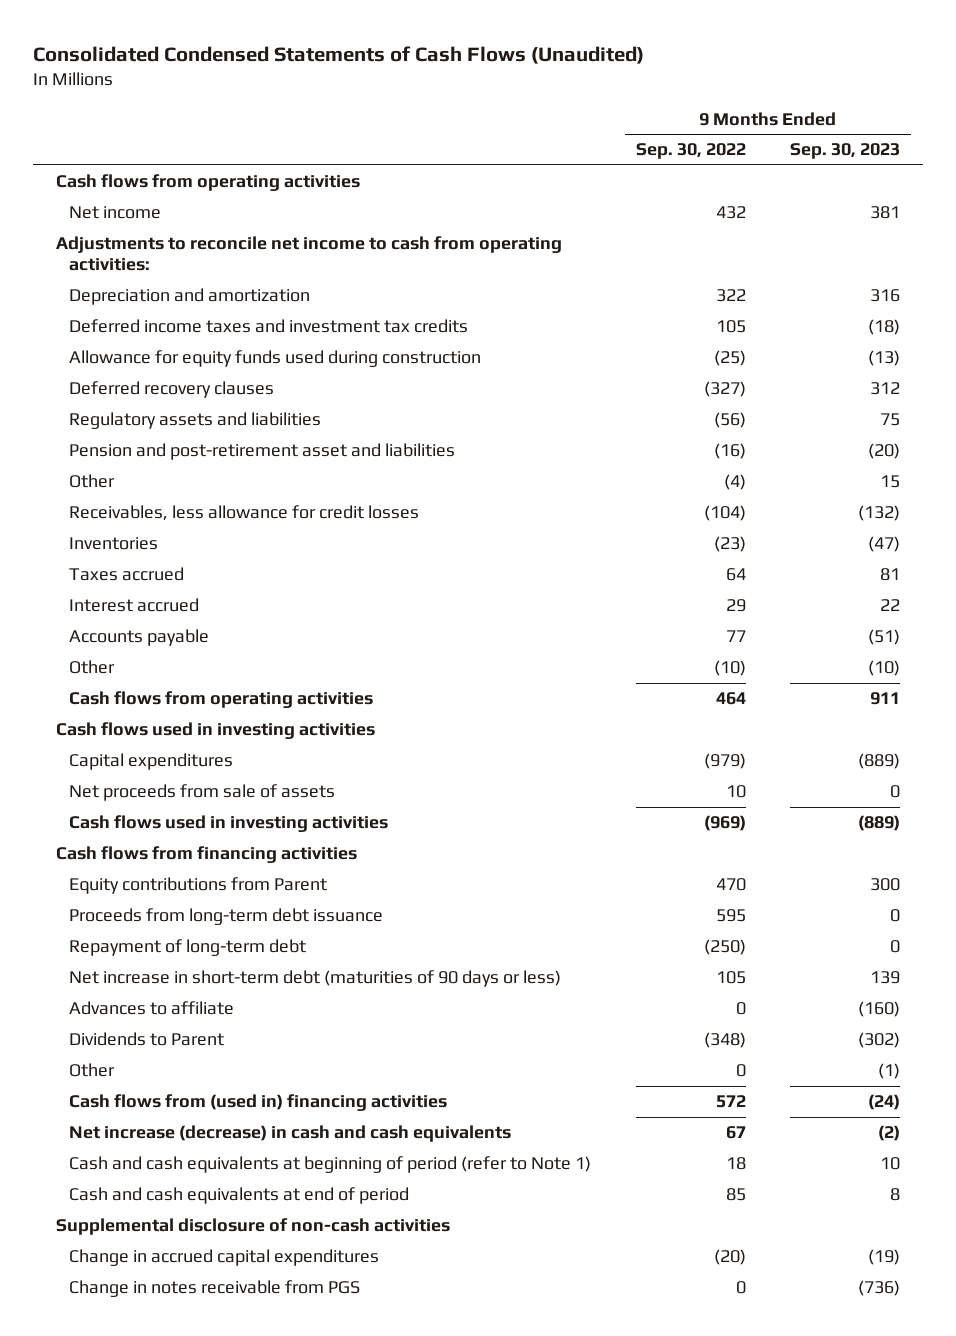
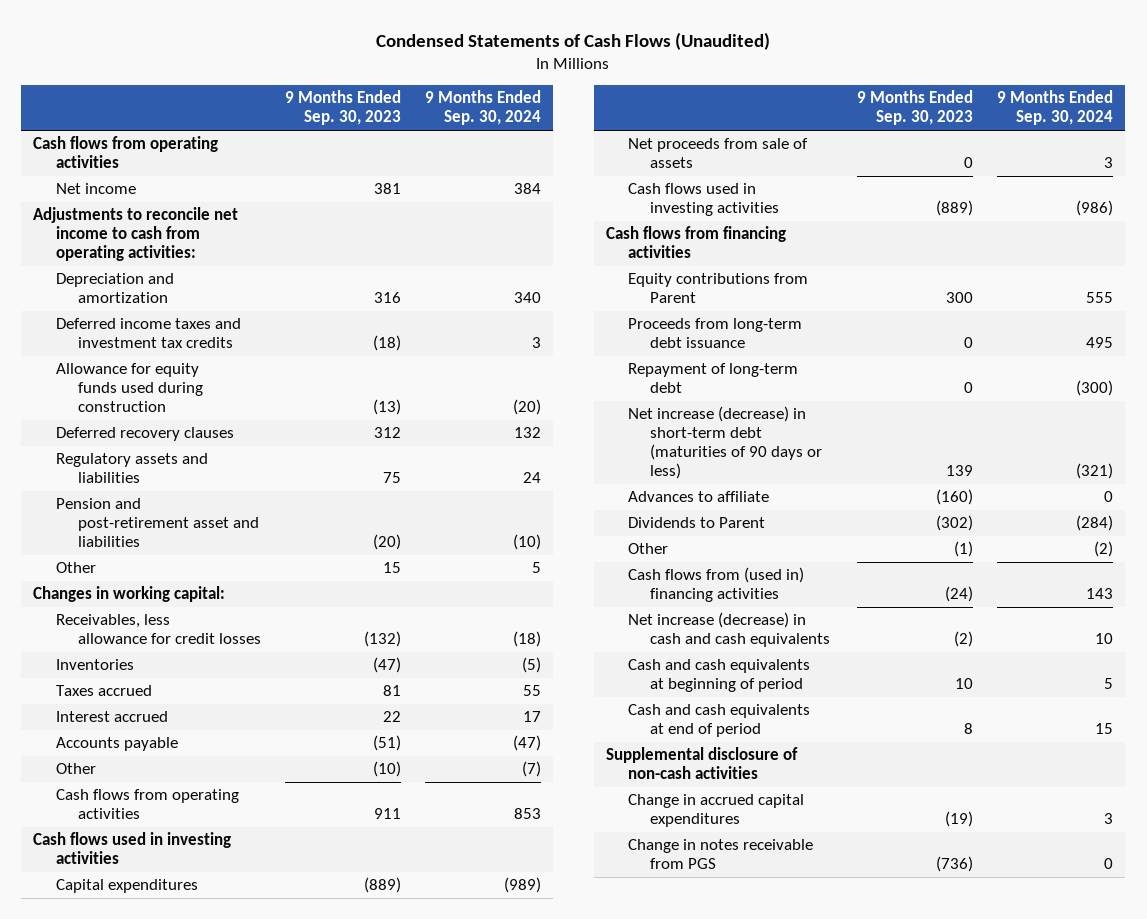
- Consolidated Condensed Statements of Cash Flows (Unaudited)
+ Condensed Statements of Cash Flows (Unaudited)
- | 9 Months Ended Sep. 30, 2022 | 9 Months Ended Sep. 30, 2023
+ | 9 Months Ended Sep. 30, 2023 | 9 Months Ended Sep. 30, 2024
+ Changes in working capital:
- Net increase in short-term debt (maturities of 90 days or less) | 105 | 139
+ Net increase (decrease) in short-term debt (maturities of 90 days or less) | 139 | (321)
- Cash and cash equivalents at beginning of period (refer to Note 1) | 18 | 10
+ Cash and cash equivalents at beginning of period | 10 | 5

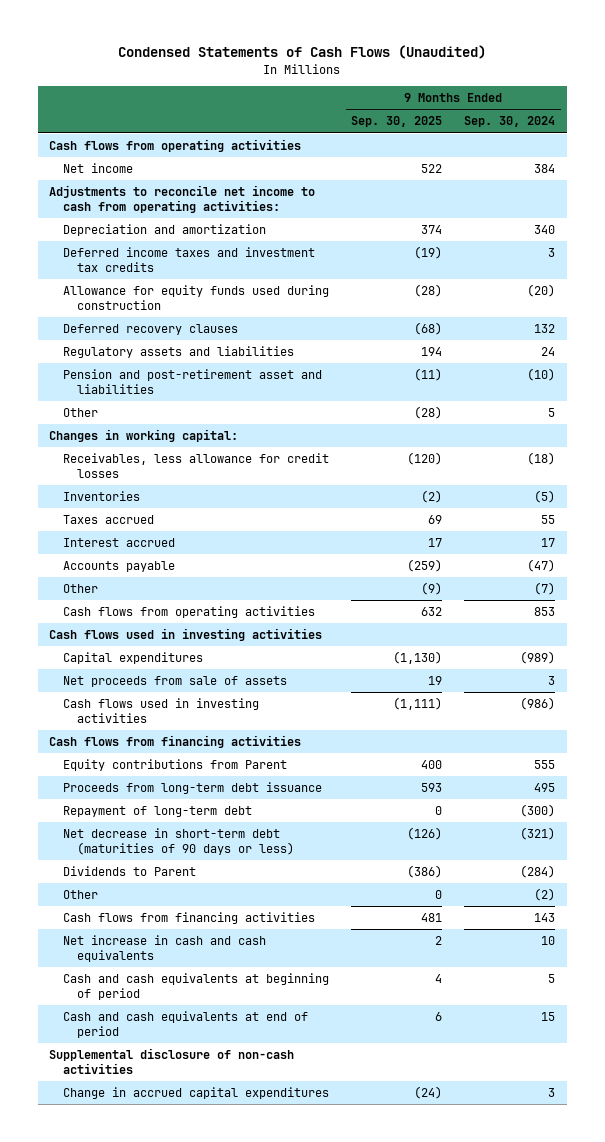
- | 9 Months Ended Sep. 30, 2023 | 9 Months Ended Sep. 30, 2024
+ | 9 Months Ended Sep. 30, 2025 | 9 Months Ended Sep. 30, 2024
- Net increase (decrease) in short-term debt (maturities of 90 days or less) | 139 | (321)
- Advances to affiliate | (160) | 0
+ Net decrease in short-term debt (maturities of 90 days or less) | (126) | (321)
- Cash flows from (used in) financing activities | (24) | 143
- Net increase (decrease) in cash and cash equivalents | (2) | 10
+ Cash flows from financing activities | 481 | 143
+ Net increase in cash and cash equivalents | 2 | 10
- Change in notes receivable from PGS | (736) | 0

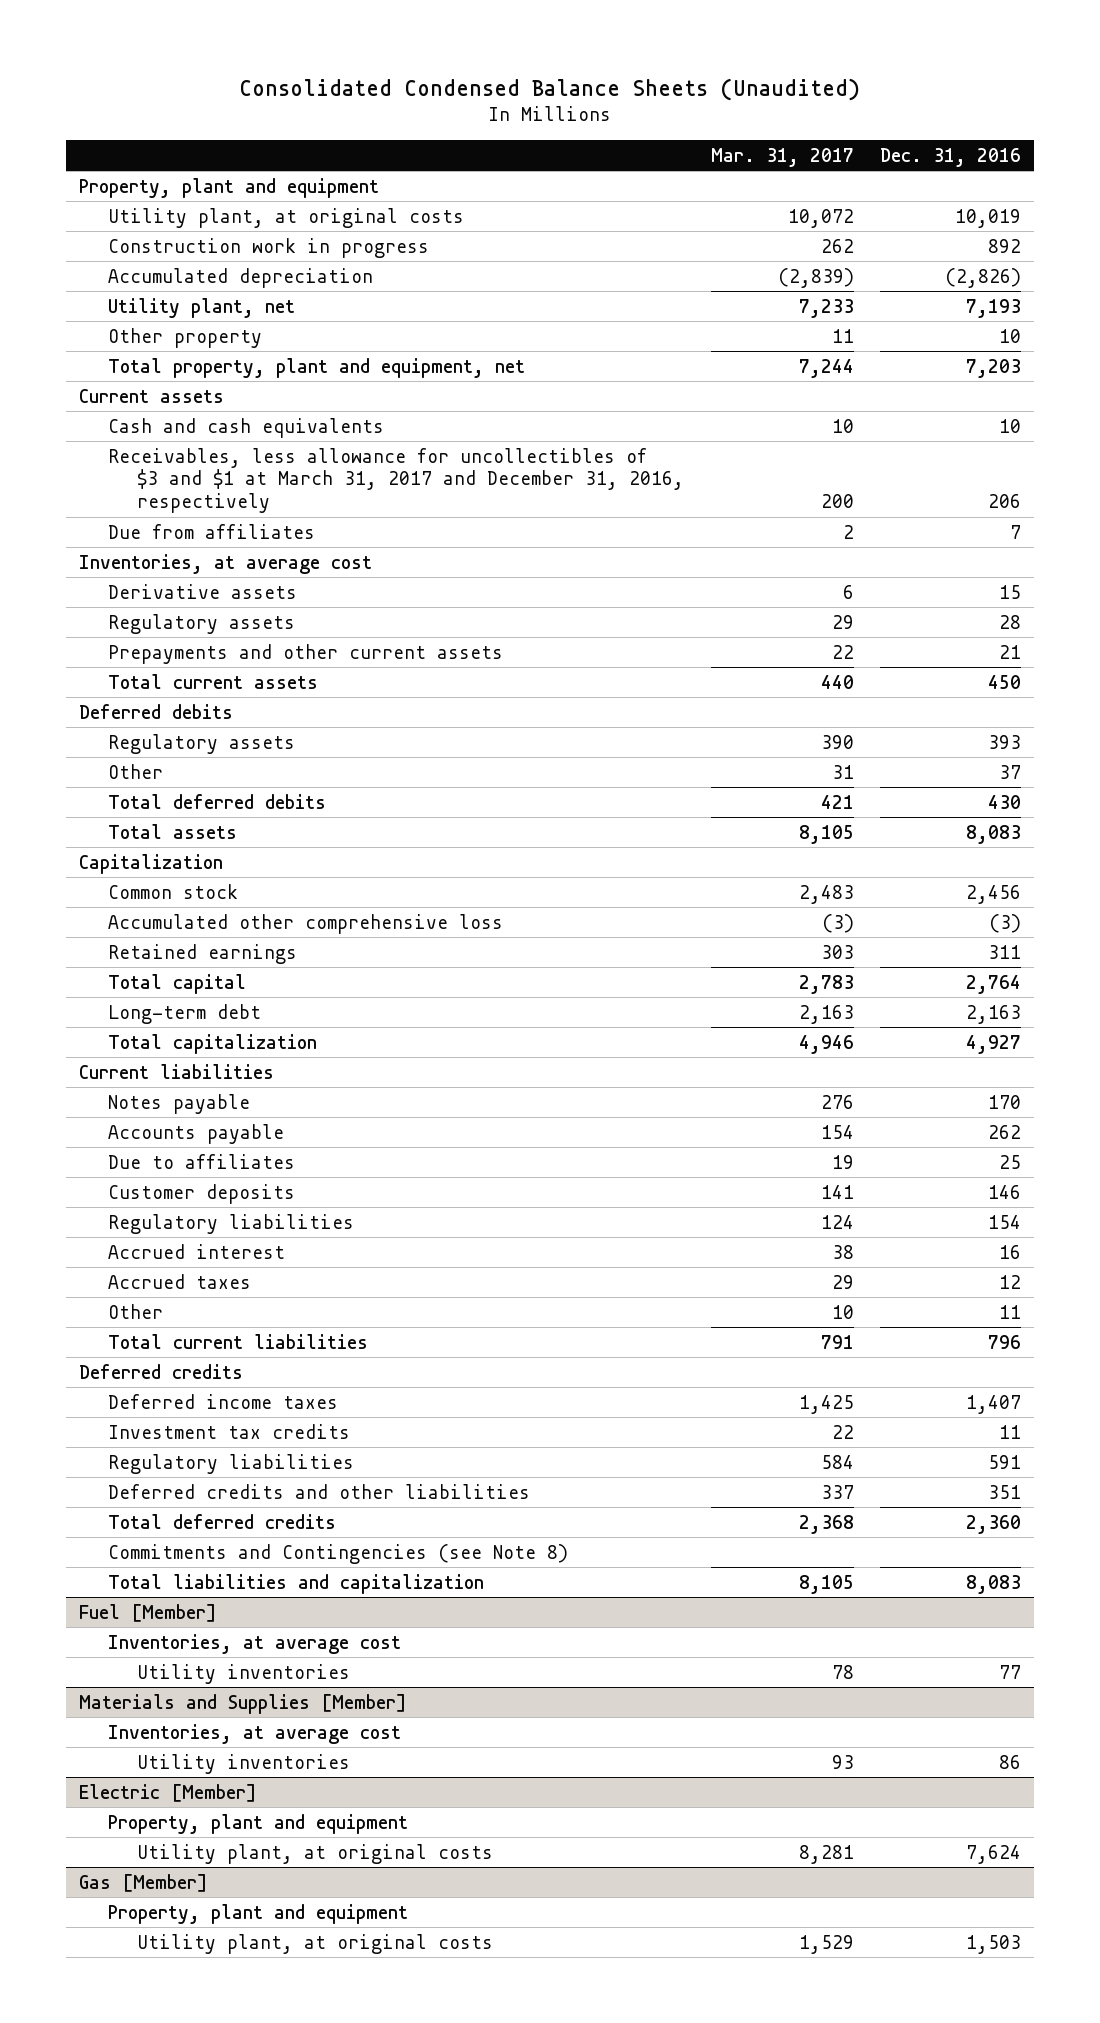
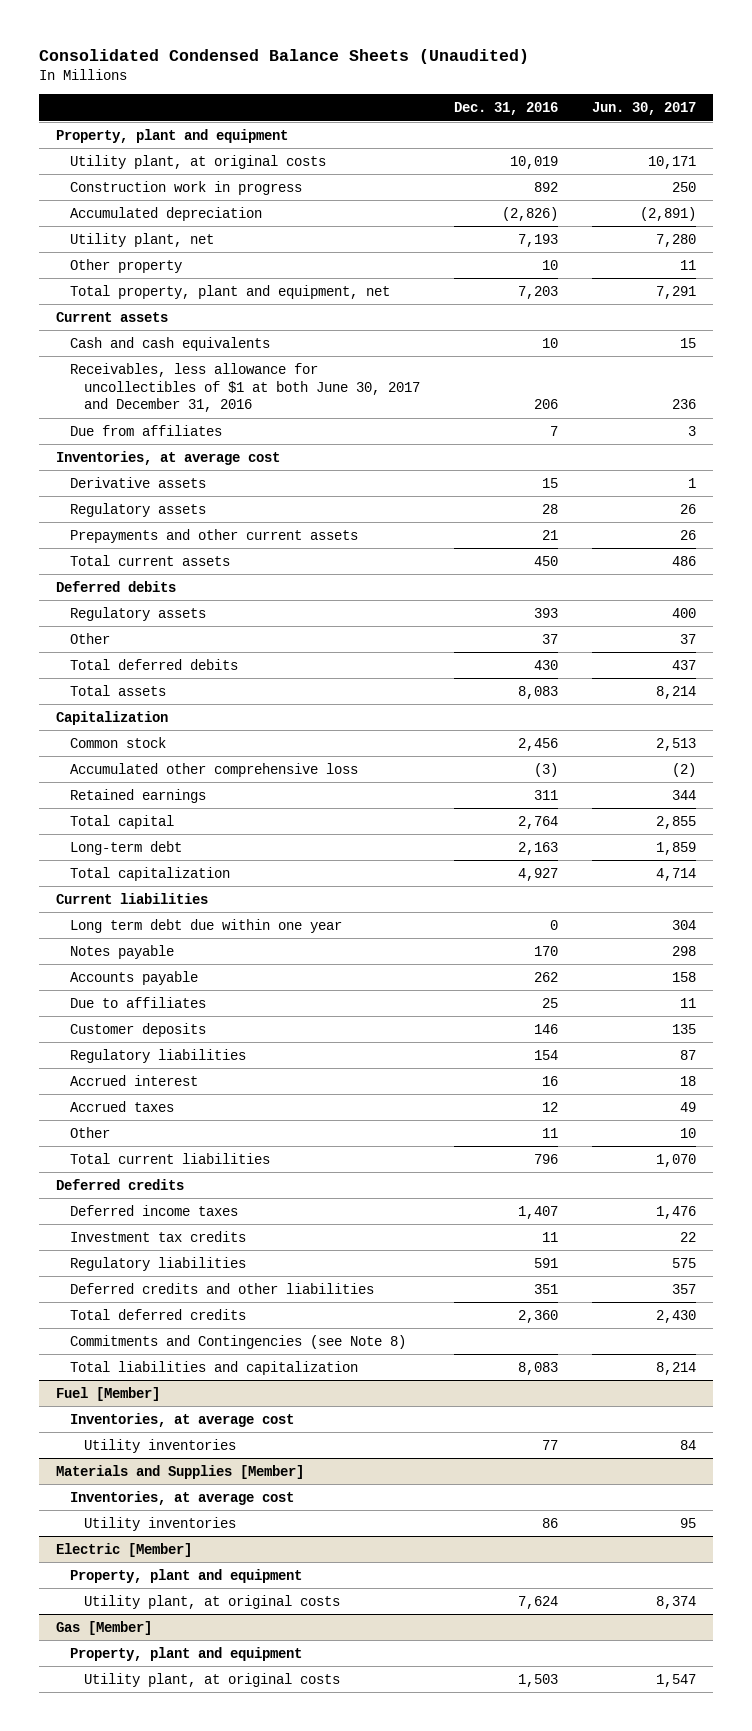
- | Mar. 31, 2017 | Dec. 31, 2016
+ | Dec. 31, 2016 | Jun. 30, 2017
- Receivables, less allowance for uncollectibles of $3 and $1 at March 31, 2017 and December 31, 2016, respectively | 200 | 206
+ Receivables, less allowance for uncollectibles of $1 at both June 30, 2017 and December 31, 2016 | 206 | 236
+ Long term debt due within one year | 0 | 304

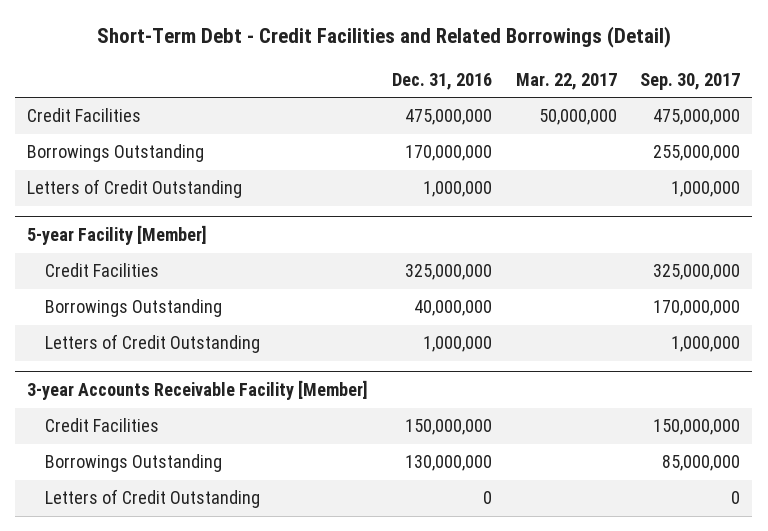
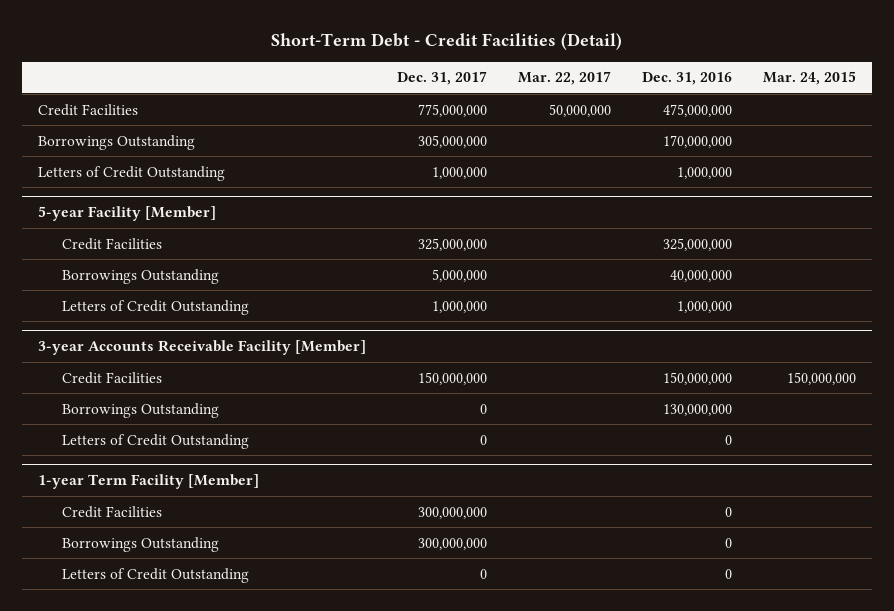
- Short-Term Debt - Credit Facilities and Related Borrowings (Detail)
+ Short-Term Debt - Credit Facilities (Detail)
- | Dec. 31, 2016 | Mar. 22, 2017 | Sep. 30, 2017
+ | Dec. 31, 2017 | Mar. 22, 2017 | Dec. 31, 2016 | Mar. 24, 2015
+ 1-year Term Facility [Member]
+ Credit Facilities | 300,000,000 | | 0 |
+ Borrowings Outstanding | 300,000,000 | | 0 |
+ Letters of Credit Outstanding | 0 | | 0 |

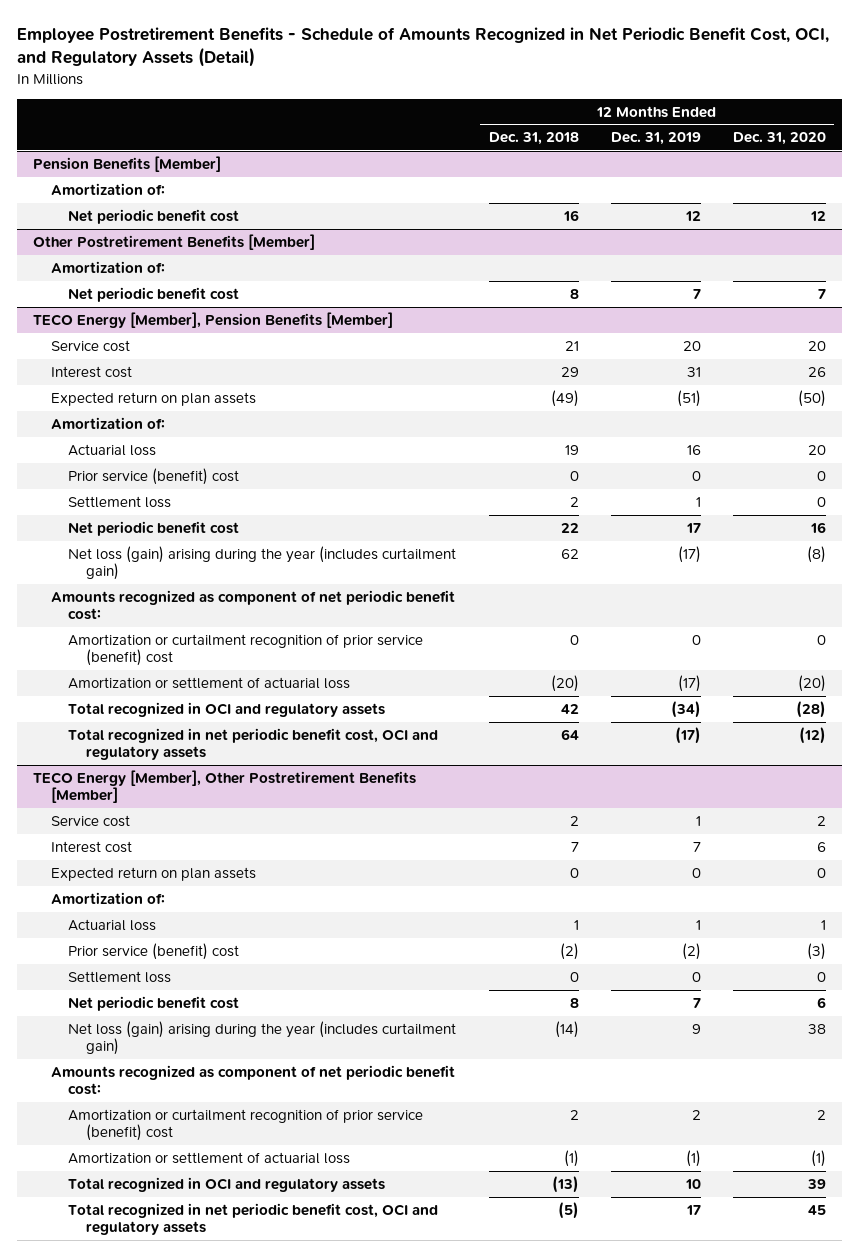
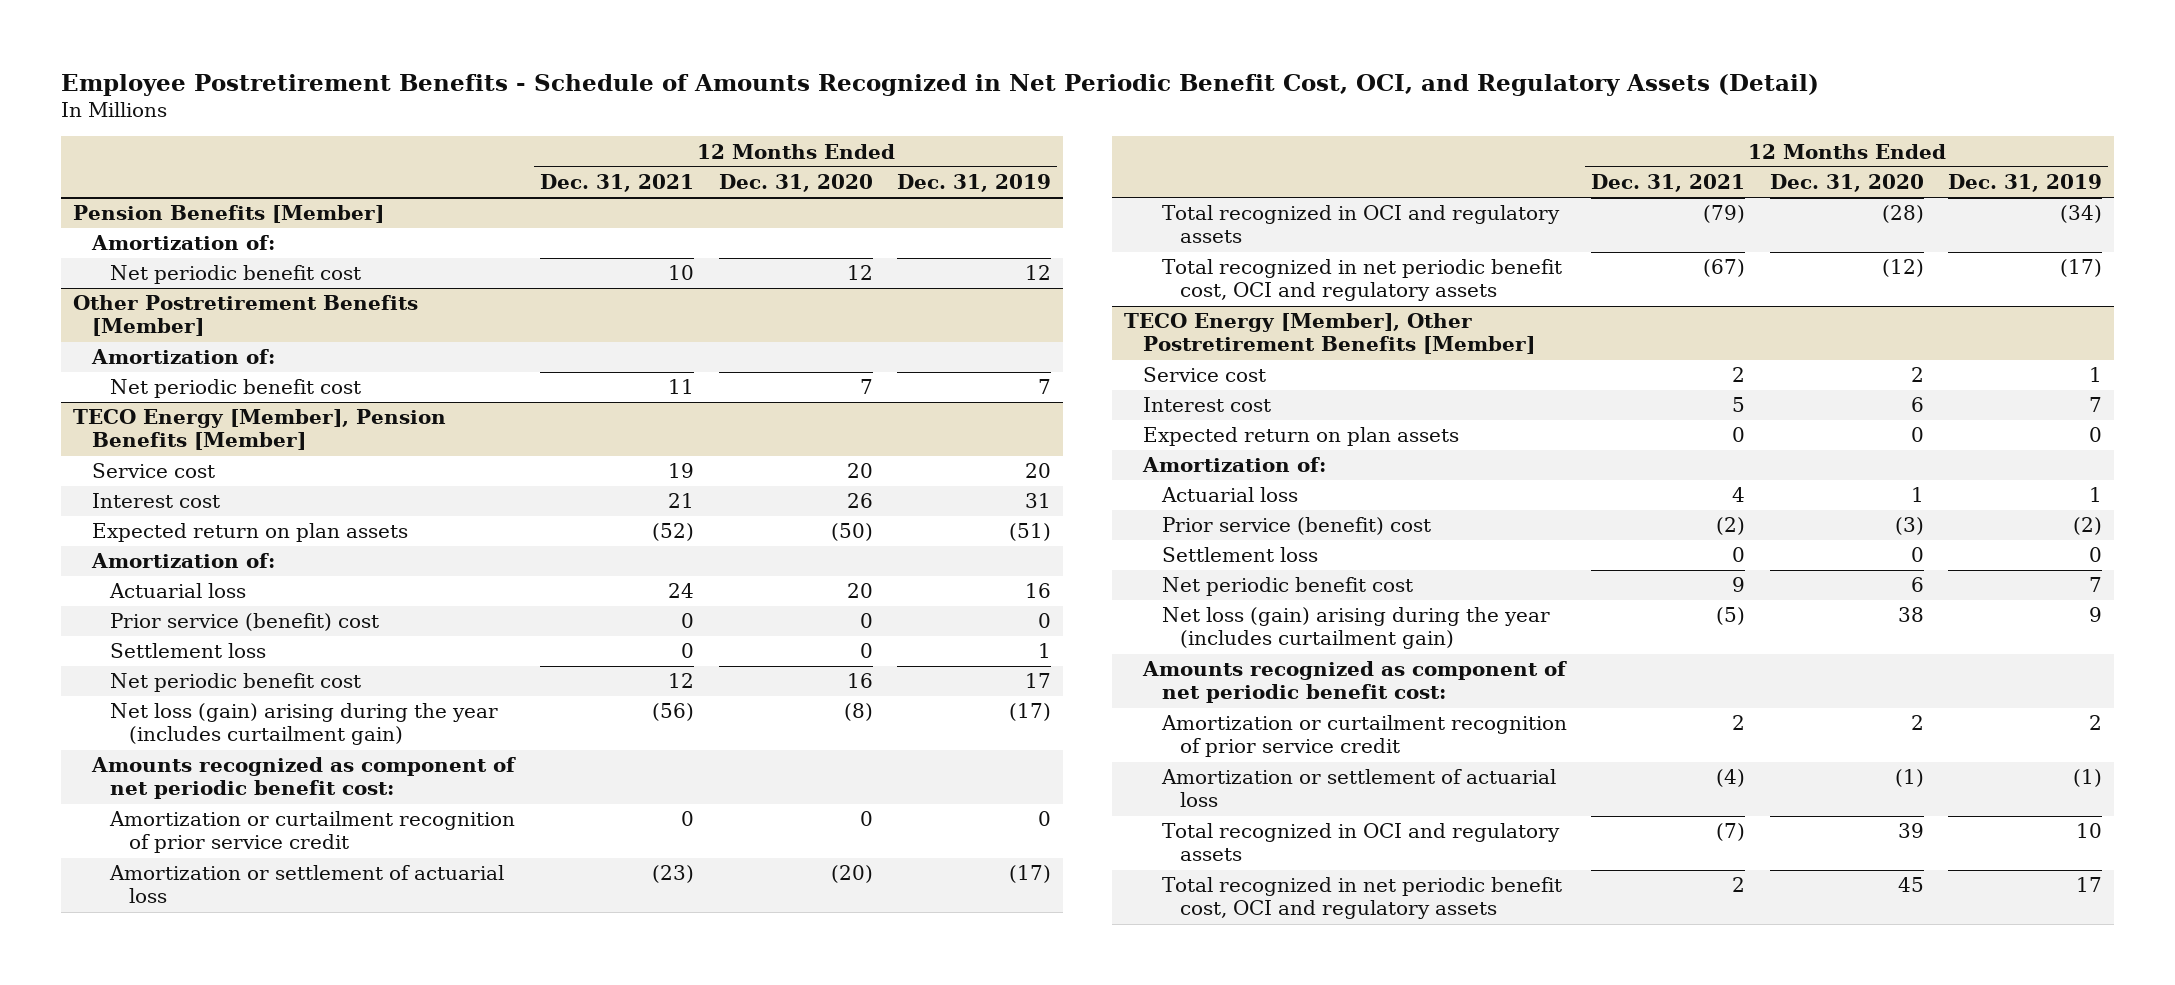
- | 12 Months Ended Dec. 31, 2018 | 12 Months Ended Dec. 31, 2019 | 12 Months Ended Dec. 31, 2020
+ | 12 Months Ended Dec. 31, 2021 | 12 Months Ended Dec. 31, 2020 | 12 Months Ended Dec. 31, 2019
@ TECO Energy [Member], Pension Benefits [Member]
- Amortization or curtailment recognition of prior service (benefit) cost | 0 | 0 | 0
+ Amortization or curtailment recognition of prior service credit | 0 | 0 | 0
@ TECO Energy [Member], Other Postretirement Benefits [Member]
- Amortization or curtailment recognition of prior service (benefit) cost | 2 | 2 | 2
+ Amortization or curtailment recognition of prior service credit | 2 | 2 | 2

